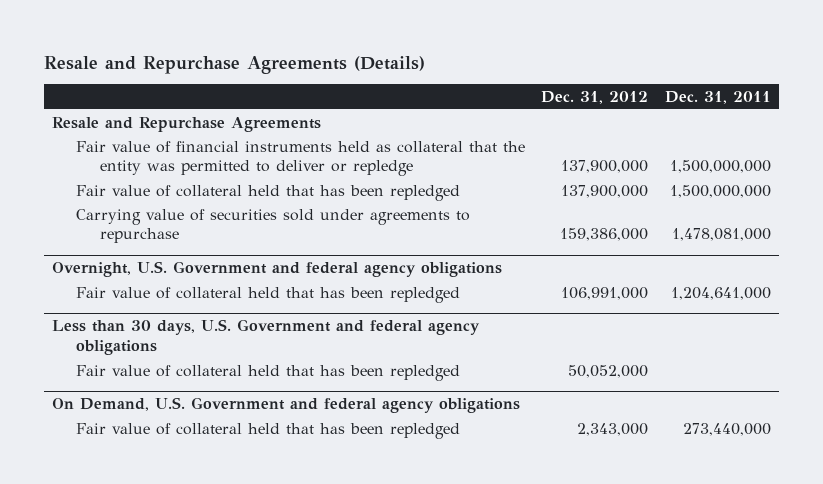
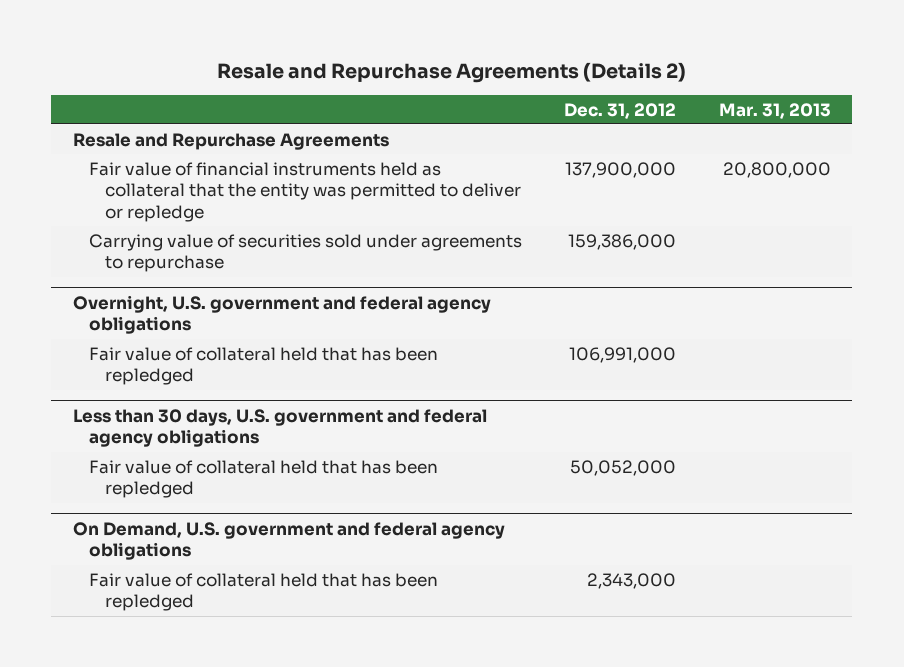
- Resale and Repurchase Agreements (Details)
+ Resale and Repurchase Agreements (Details 2)
- | Dec. 31, 2012 | Dec. 31, 2011
+ | Dec. 31, 2012 | Mar. 31, 2013
- Fair value of collateral held that has been repledged | 137,900,000 | 1,500,000,000
- Overnight, U.S. Government and federal agency obligations
+ Overnight, U.S. government and federal agency obligations
- Less than 30 days, U.S. Government and federal agency obligations
+ Less than 30 days, U.S. government and federal agency obligations
- On Demand, U.S. Government and federal agency obligations
+ On Demand, U.S. government and federal agency obligations

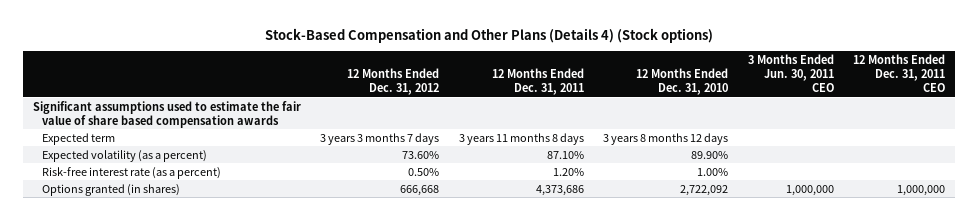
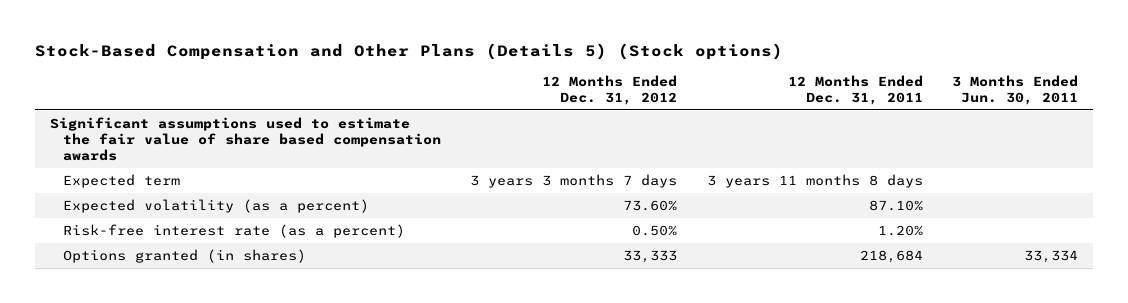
- Stock-Based Compensation and Other Plans (Details 4) (Stock options)
+ Stock-Based Compensation and Other Plans (Details 5) (Stock options)
- | 12 Months Ended Dec. 31, 2012 | 12 Months Ended Dec. 31, 2011 | 12 Months Ended Dec. 31, 2010 | 3 Months Ended Jun. 30, 2011 CEO | 12 Months Ended Dec. 31, 2011 CEO
+ | 12 Months Ended Dec. 31, 2012 | 12 Months Ended Dec. 31, 2011 | 3 Months Ended Jun. 30, 2011
- Options granted (in shares) | 666,668 | 4,373,686 | 2,722,092 | 1,000,000 | 1,000,000
+ Options granted (in shares) | 33,333 | 218,684 | 33,334

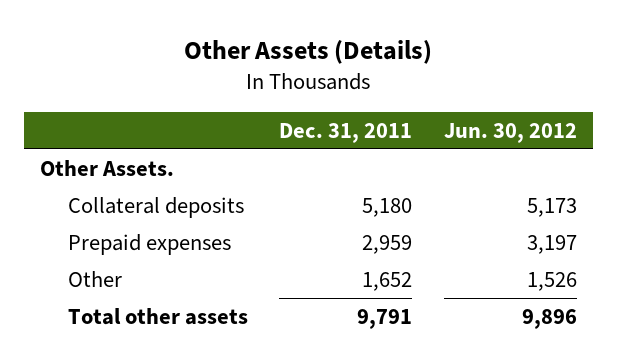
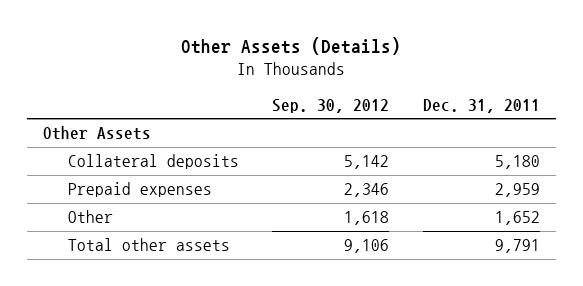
- | Dec. 31, 2011 | Jun. 30, 2012
+ | Sep. 30, 2012 | Dec. 31, 2011
- Other Assets.
+ Other Assets

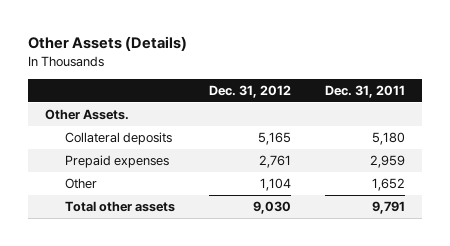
- | Sep. 30, 2012 | Dec. 31, 2011
+ | Dec. 31, 2012 | Dec. 31, 2011
- Other Assets
+ Other Assets.

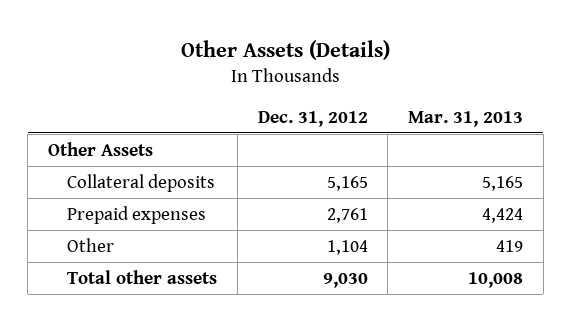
- | Dec. 31, 2012 | Dec. 31, 2011
+ | Dec. 31, 2012 | Mar. 31, 2013
- Other Assets.
+ Other Assets

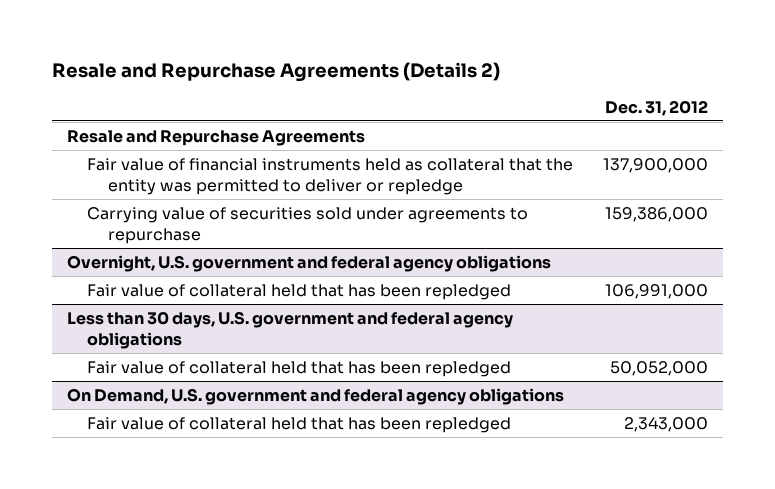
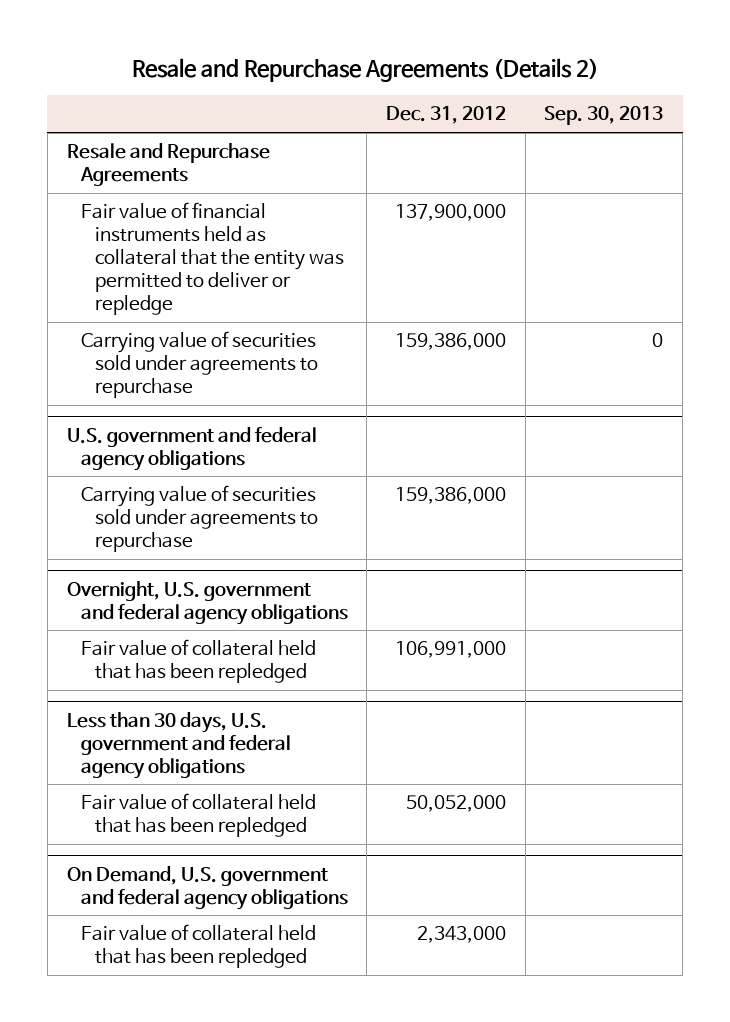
- | Dec. 31, 2012
+ | Dec. 31, 2012 | Sep. 30, 2013
+ U.S. government and federal agency obligations
+ Carrying value of securities sold under agreements to repurchase | 159,386,000 |

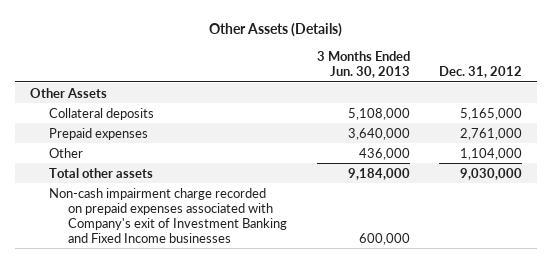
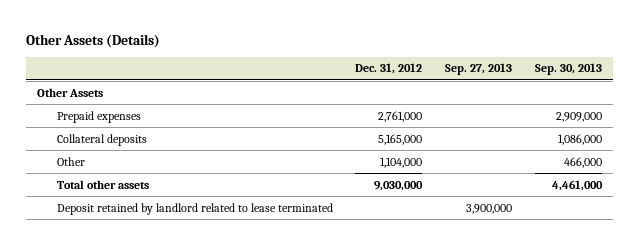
- | 3 Months Ended Jun. 30, 2013 | Dec. 31, 2012
+ | Dec. 31, 2012 | Sep. 27, 2013 | Sep. 30, 2013
moved down: Collateral deposits | 5,165,000 | | 1,086,000
- Non-cash impairment charge recorded on prepaid expenses associated with Company's exit of Investment Banking and Fixed Income businesses | 600,000 |
+ Deposit retained by landlord related to lease terminated | | 3,900,000 |

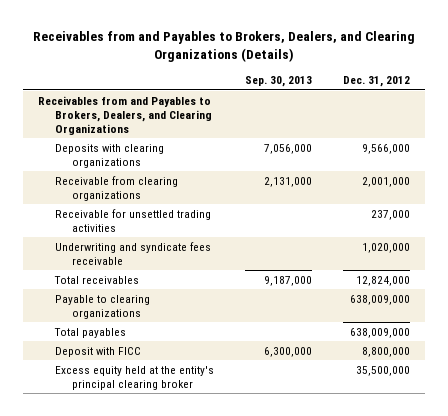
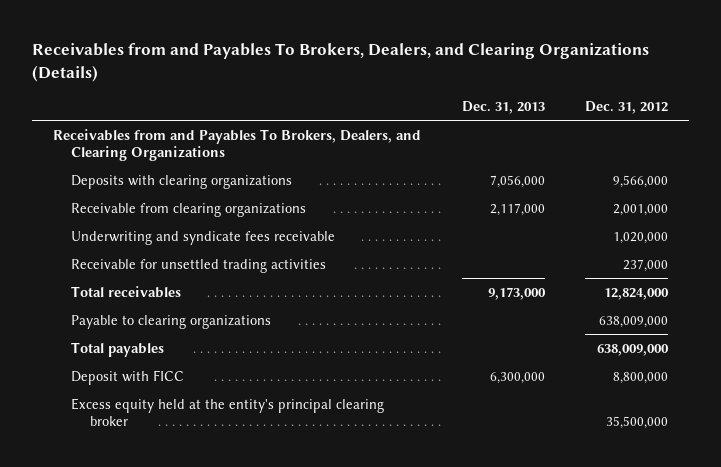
- Receivables from and Payables to Brokers, Dealers, and Clearing Organizations (Details)
+ Receivables from and Payables To Brokers, Dealers, and Clearing Organizations (Details)
- | Sep. 30, 2013 | Dec. 31, 2012
+ | Dec. 31, 2013 | Dec. 31, 2012
- Receivables from and Payables to Brokers, Dealers, and Clearing Organizations
+ Receivables from and Payables To Brokers, Dealers, and Clearing Organizations
moved down: Receivable for unsettled trading activities | | 237,000

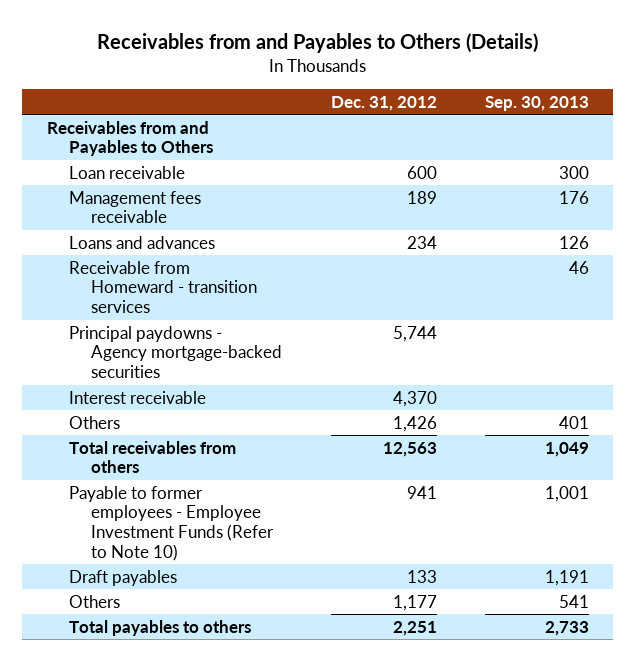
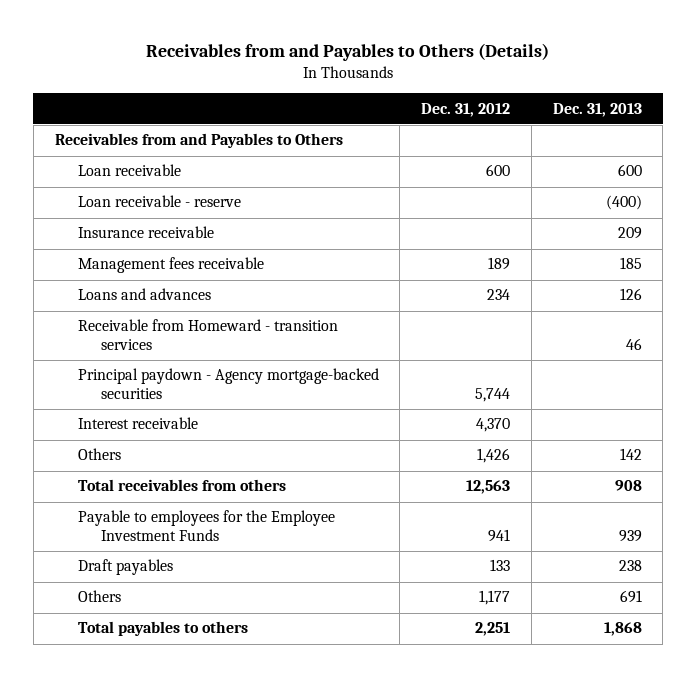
- | Dec. 31, 2012 | Sep. 30, 2013
+ | Dec. 31, 2012 | Dec. 31, 2013
+ Loan receivable - reserve | | (400)
+ Insurance receivable | | 209
- Principal paydowns - Agency mortgage-backed securities | 5,744 |
+ Principal paydown - Agency mortgage-backed securities | 5,744 |
- Payable to former employees - Employee Investment Funds (Refer to Note 10) | 941 | 1,001
+ Payable to employees for the Employee Investment Funds | 941 | 939

